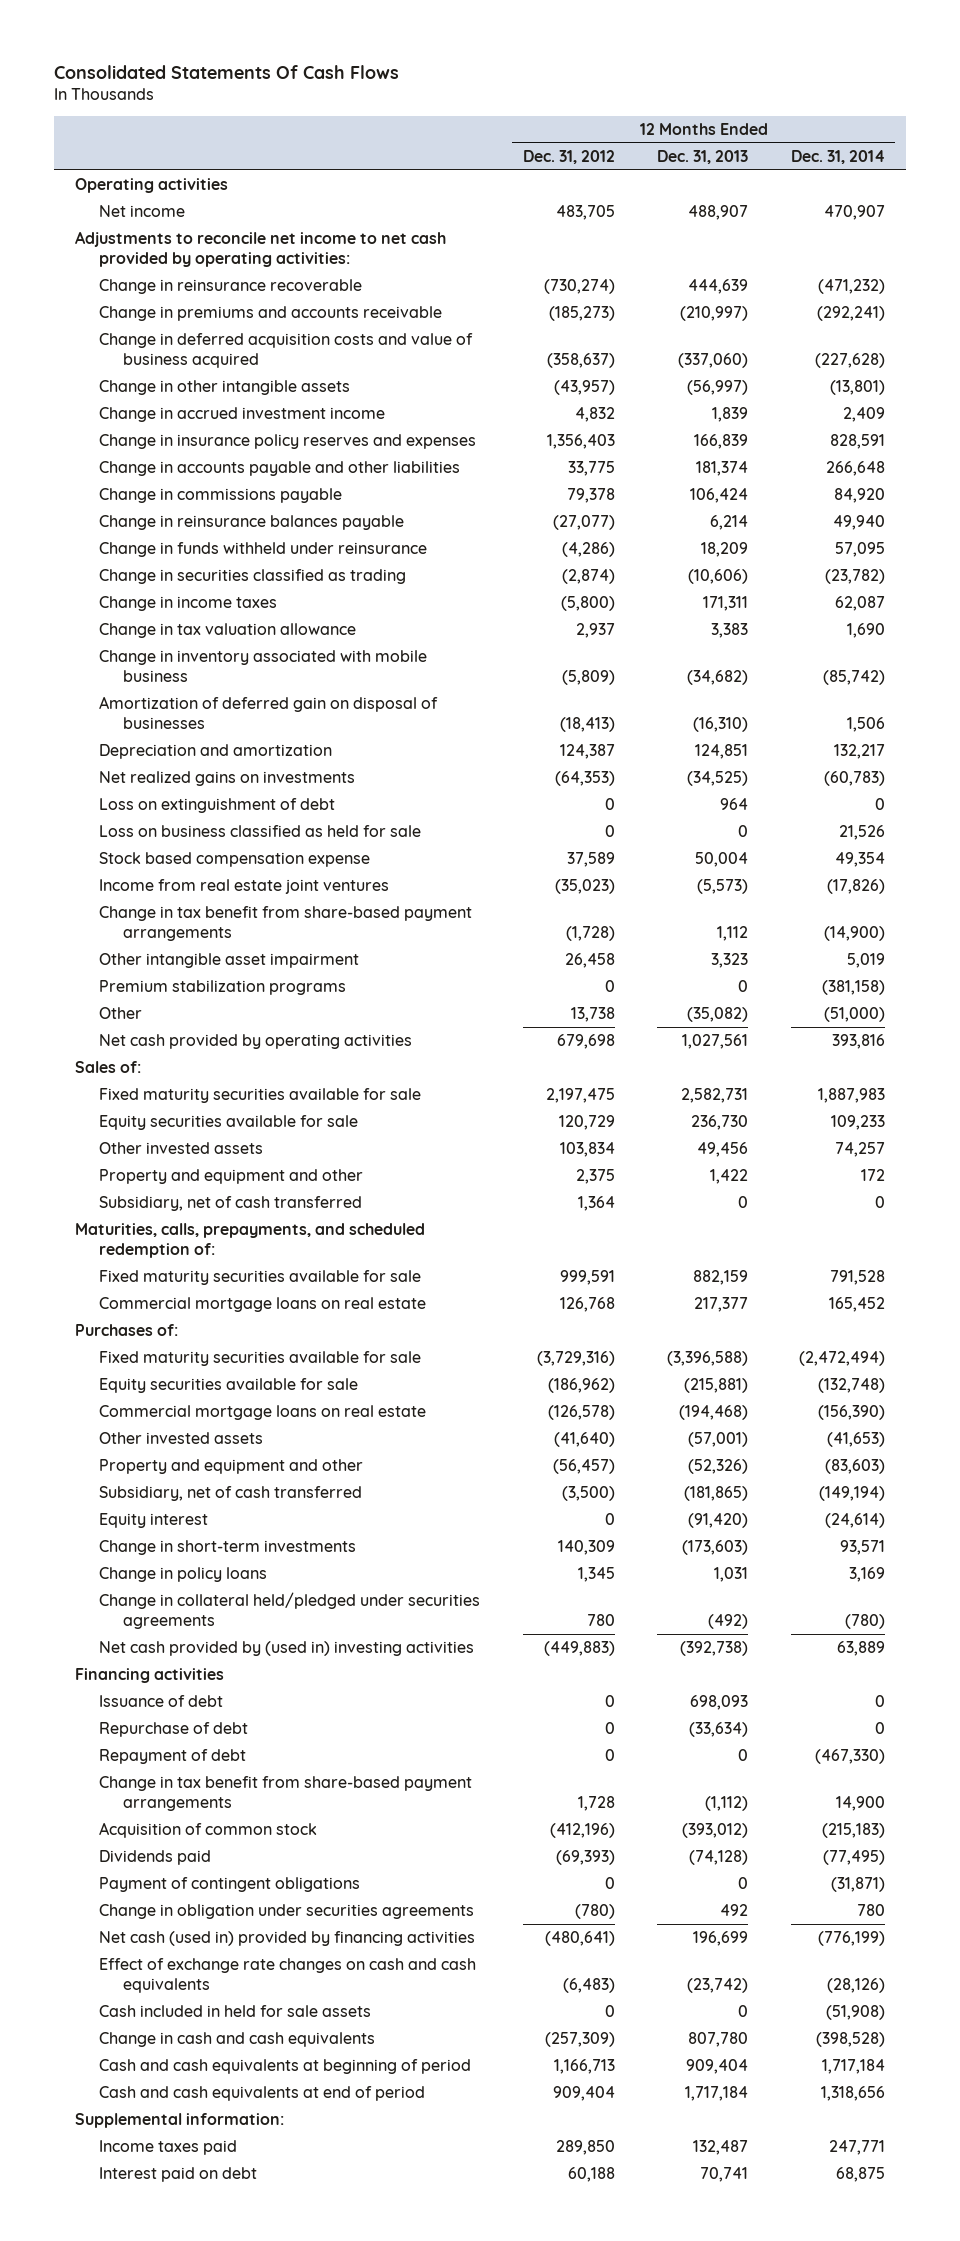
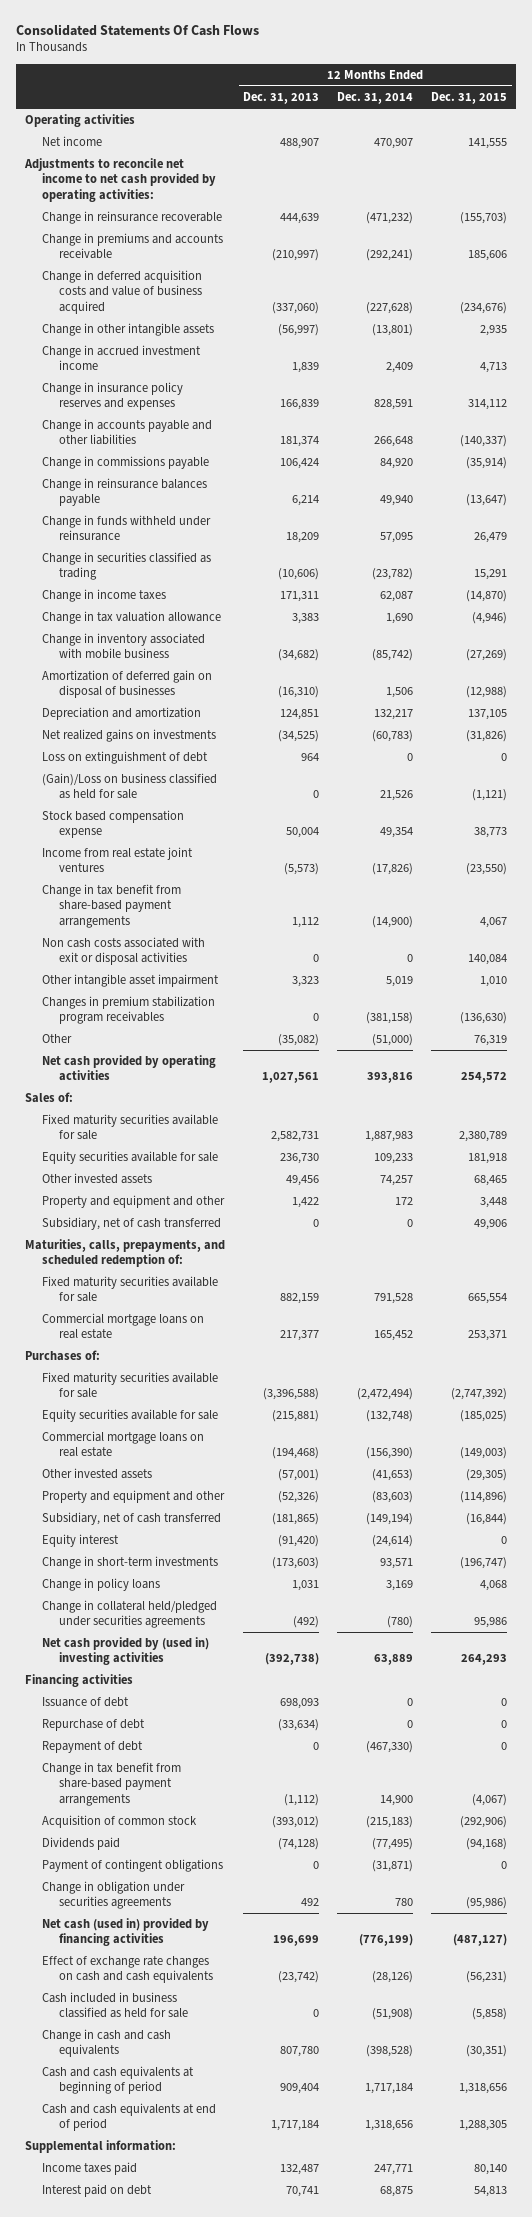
- | 12 Months Ended Dec. 31, 2012 | 12 Months Ended Dec. 31, 2013 | 12 Months Ended Dec. 31, 2014
+ | 12 Months Ended Dec. 31, 2013 | 12 Months Ended Dec. 31, 2014 | 12 Months Ended Dec. 31, 2015
- Loss on business classified as held for sale | 0 | 0 | 21,526
+ (Gain)/Loss on business classified as held for sale | 0 | 21,526 | (1,121)
+ Non cash costs associated with exit or disposal activities | 0 | 0 | 140,084
- Premium stabilization programs | 0 | 0 | (381,158)
+ Changes in premium stabilization program receivables | 0 | (381,158) | (136,630)
- Cash included in held for sale assets | 0 | 0 | (51,908)
+ Cash included in business classified as held for sale | 0 | (51,908) | (5,858)

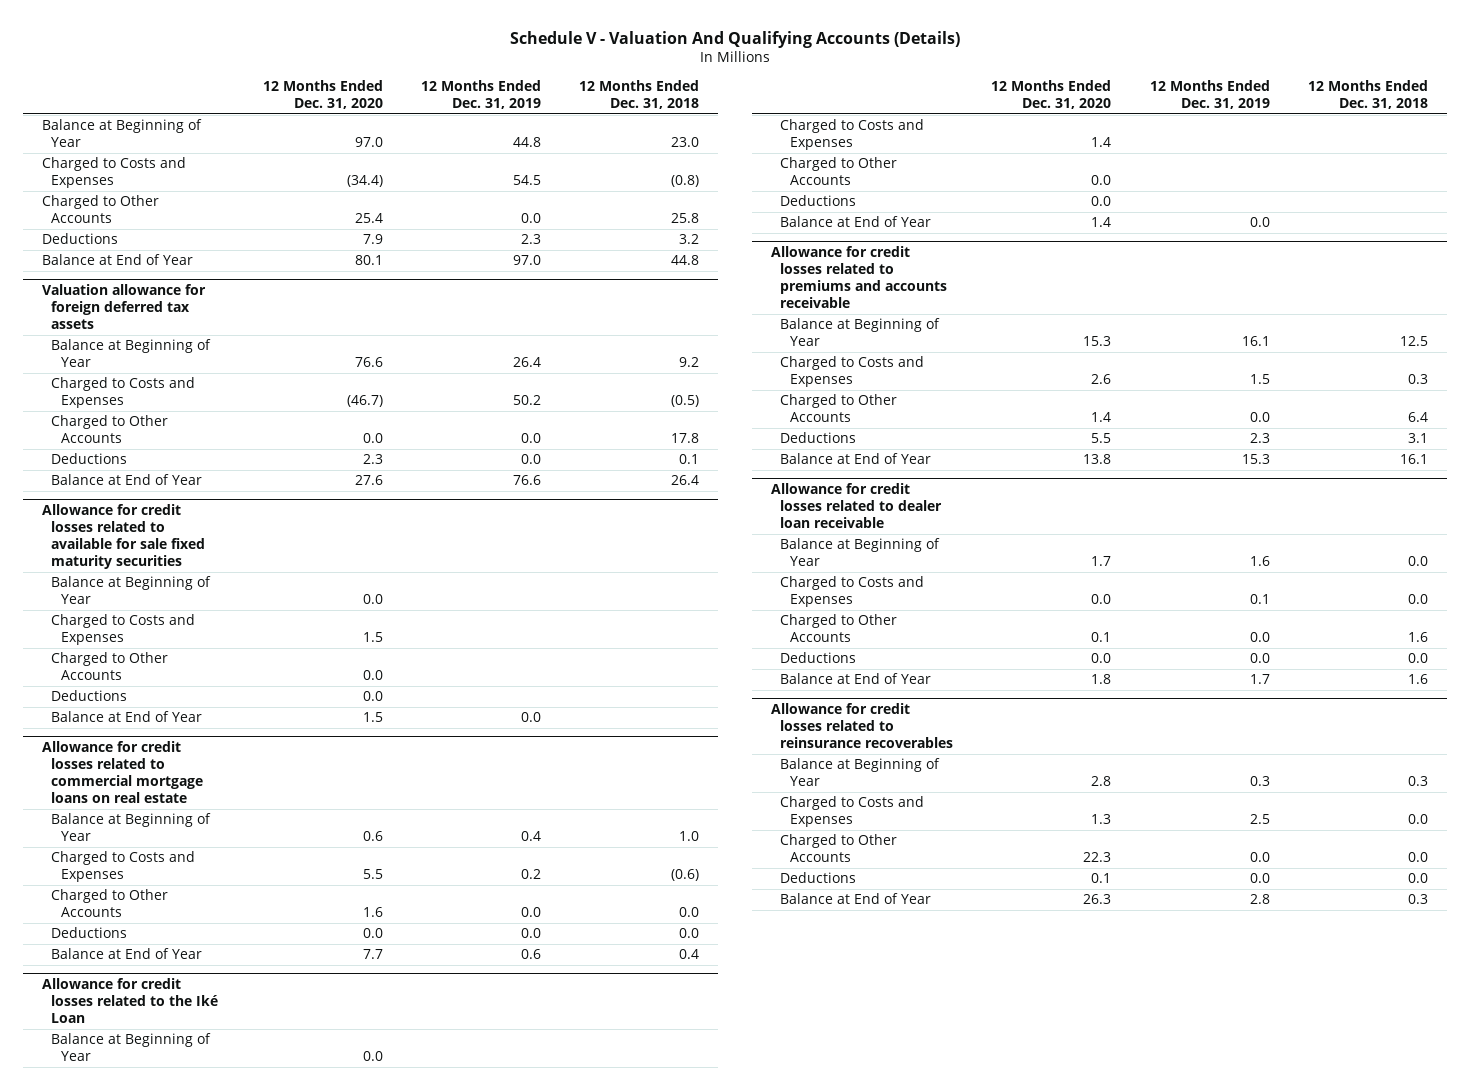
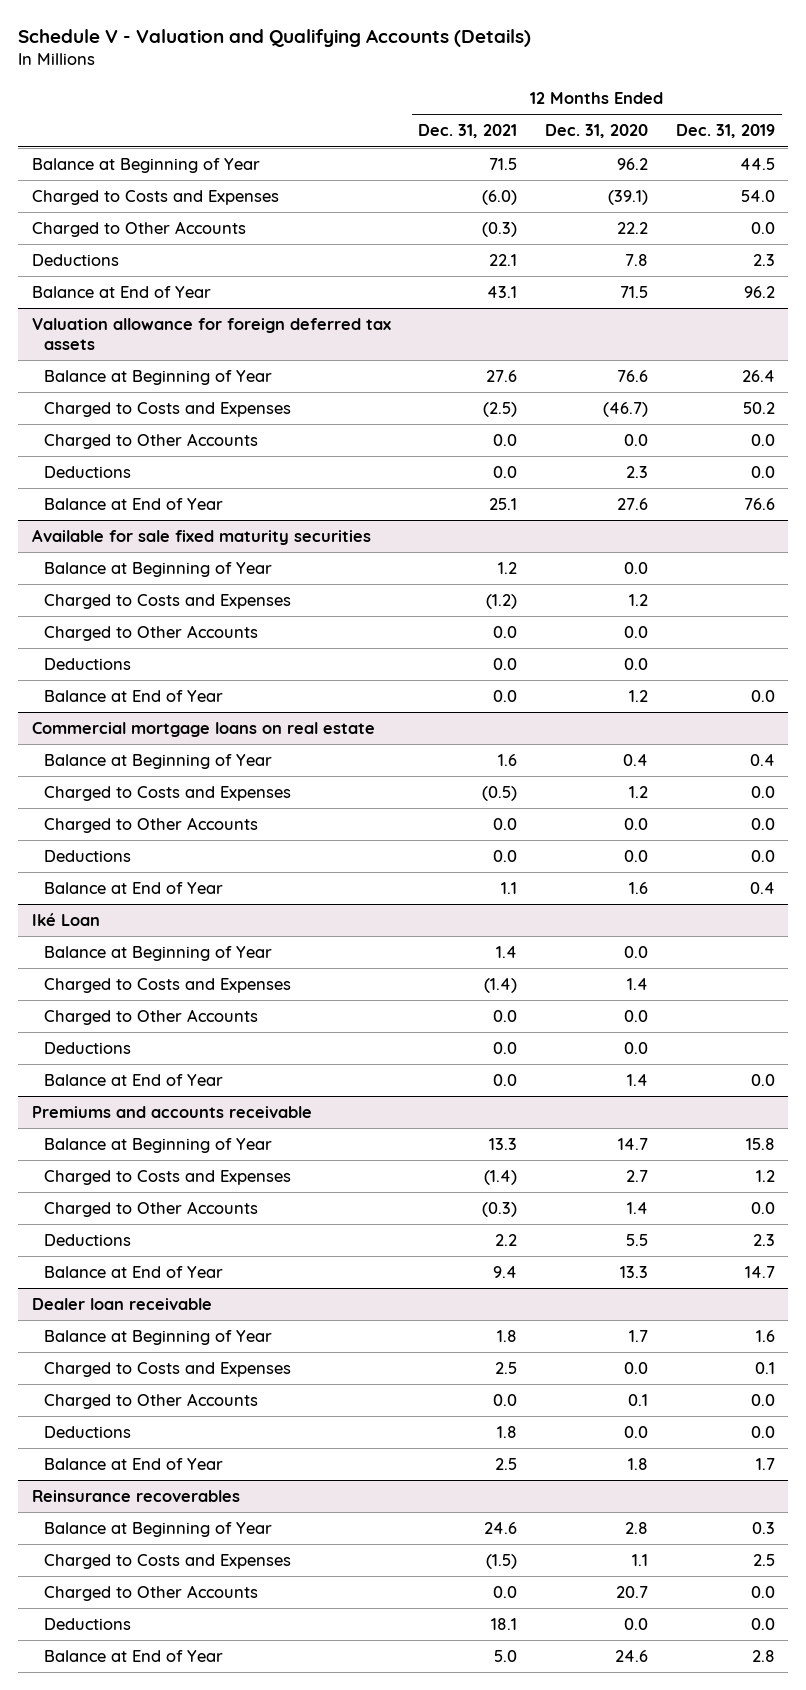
- Schedule V - Valuation And Qualifying Accounts (Details)
+ Schedule V - Valuation and Qualifying Accounts (Details)
- | 12 Months Ended Dec. 31, 2020 | 12 Months Ended Dec. 31, 2019 | 12 Months Ended Dec. 31, 2018
+ | 12 Months Ended Dec. 31, 2021 | 12 Months Ended Dec. 31, 2020 | 12 Months Ended Dec. 31, 2019
- Balance at Beginning of Year | 97.0 | 44.8 | 23.0
- Charged to Costs and Expenses | (34.4) | 54.5 | (0.8)
- Charged to Other Accounts | 25.4 | 0.0 | 25.8
- Deductions | 7.9 | 2.3 | 3.2
- Balance at End of Year | 80.1 | 97.0 | 44.8
+ Balance at Beginning of Year | 71.5 | 96.2 | 44.5
+ Charged to Costs and Expenses | (6.0) | (39.1) | 54.0
+ Charged to Other Accounts | (0.3) | 22.2 | 0.0
+ Deductions | 22.1 | 7.8 | 2.3
+ Balance at End of Year | 43.1 | 71.5 | 96.2
- Allowance for credit losses related to available for sale fixed maturity securities
+ Available for sale fixed maturity securities
- Charged to Costs and Expenses | 1.5 | |
+ Charged to Costs and Expenses | (1.2) | 1.2 |
- Balance at End of Year | 1.5 | 0.0 |
- Allowance for credit losses related to commercial mortgage loans on real estate
- Balance at Beginning of Year | 0.6 | 0.4 | 1.0
- Charged to Costs and Expenses | 5.5 | 0.2 | (0.6)
- Charged to Other Accounts | 1.6 | 0.0 | 0.0
+ Balance at End of Year | 0.0 | 1.2 | 0.0
+ Commercial mortgage loans on real estate
+ Balance at Beginning of Year | 1.6 | 0.4 | 0.4
+ Charged to Costs and Expenses | (0.5) | 1.2 | 0.0
+ Charged to Other Accounts | 0.0 | 0.0 | 0.0
- Balance at End of Year | 7.7 | 0.6 | 0.4
- Allowance for credit losses related to the Iké Loan
+ Balance at End of Year | 1.1 | 1.6 | 0.4
+ Iké Loan
- Allowance for credit losses related to premiums and accounts receivable
- Balance at Beginning of Year | 15.3 | 16.1 | 12.5
- Charged to Costs and Expenses | 2.6 | 1.5 | 0.3
+ Premiums and accounts receivable
+ Balance at Beginning of Year | 13.3 | 14.7 | 15.8
+ Charged to Costs and Expenses | (1.4) | 2.7 | 1.2
- Balance at End of Year | 13.8 | 15.3 | 16.1
- Allowance for credit losses related to dealer loan receivable
+ Balance at End of Year | 9.4 | 13.3 | 14.7
+ Dealer loan receivable
- Allowance for credit losses related to reinsurance recoverables
+ Reinsurance recoverables
- Charged to Costs and Expenses | 1.3 | 2.5 | 0.0
- Charged to Other Accounts | 22.3 | 0.0 | 0.0
- Deductions | 0.1 | 0.0 | 0.0
- Balance at End of Year | 26.3 | 2.8 | 0.3
+ Charged to Costs and Expenses | (1.5) | 1.1 | 2.5
+ Charged to Other Accounts | 0.0 | 20.7 | 0.0
+ Deductions | 18.1 | 0.0 | 0.0
+ Balance at End of Year | 5.0 | 24.6 | 2.8

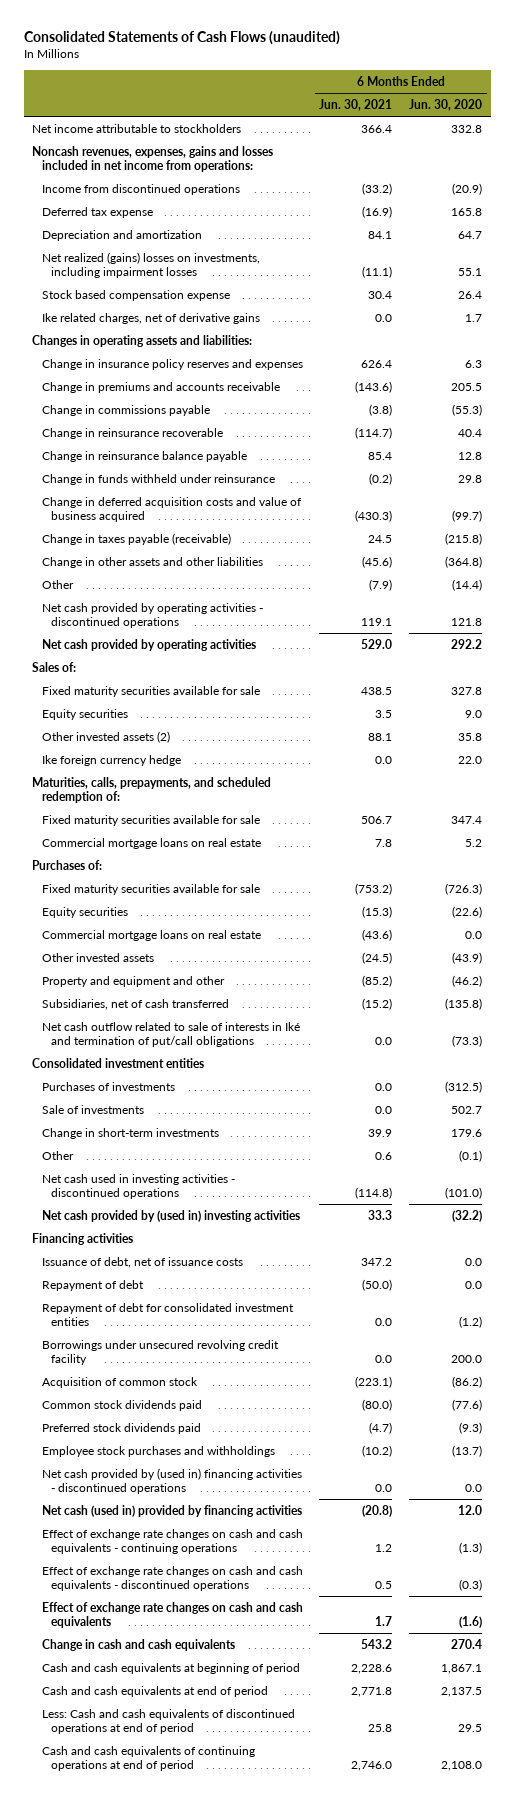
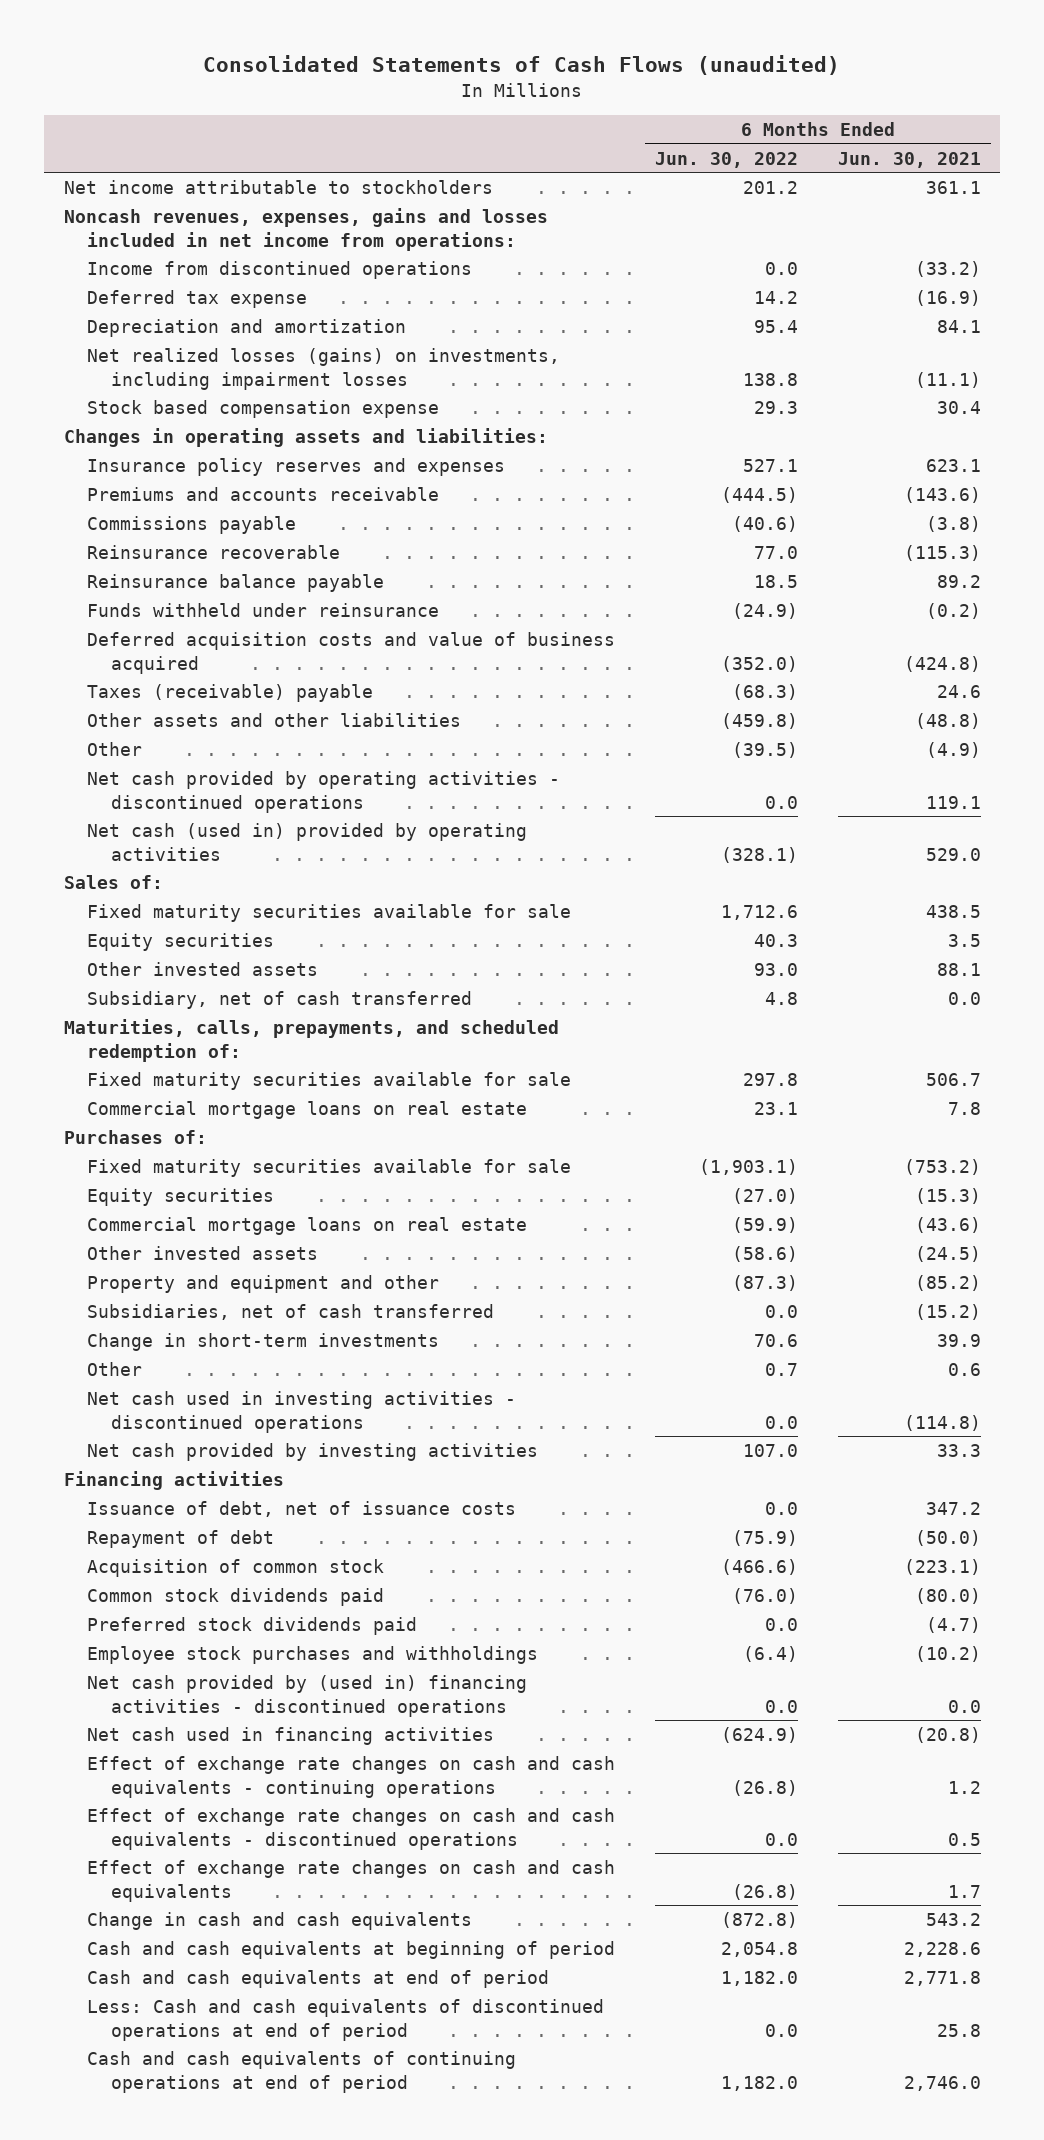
- | 6 Months Ended Jun. 30, 2021 | 6 Months Ended Jun. 30, 2020
+ | 6 Months Ended Jun. 30, 2022 | 6 Months Ended Jun. 30, 2021
- Net income attributable to stockholders | 366.4 | 332.8
+ Net income attributable to stockholders | 201.2 | 361.1
- Net realized (gains) losses on investments, including impairment losses | (11.1) | 55.1
+ Net realized losses (gains) on investments, including impairment losses | 138.8 | (11.1)
- Ike related charges, net of derivative gains | 0.0 | 1.7
- Change in insurance policy reserves and expenses | 626.4 | 6.3
- Change in premiums and accounts receivable | (143.6) | 205.5
- Change in commissions payable | (3.8) | (55.3)
- Change in reinsurance recoverable | (114.7) | 40.4
- Change in reinsurance balance payable | 85.4 | 12.8
- Change in funds withheld under reinsurance | (0.2) | 29.8
- Change in deferred acquisition costs and value of business acquired | (430.3) | (99.7)
- Change in taxes payable (receivable) | 24.5 | (215.8)
- Change in other assets and other liabilities | (45.6) | (364.8)
- Other | (7.9) | (14.4)
+ Insurance policy reserves and expenses | 527.1 | 623.1
+ Premiums and accounts receivable | (444.5) | (143.6)
+ Commissions payable | (40.6) | (3.8)
+ Reinsurance recoverable | 77.0 | (115.3)
+ Reinsurance balance payable | 18.5 | 89.2
+ Funds withheld under reinsurance | (24.9) | (0.2)
+ Deferred acquisition costs and value of business acquired | (352.0) | (424.8)
+ Taxes (receivable) payable | (68.3) | 24.6
+ Other assets and other liabilities | (459.8) | (48.8)
+ Other | (39.5) | (4.9)
- Net cash provided by operating activities | 529.0 | 292.2
+ Net cash (used in) provided by operating activities | (328.1) | 529.0
- Other invested assets (2) | 88.1 | 35.8
- Ike foreign currency hedge | 0.0 | 22.0
+ Other invested assets | 93.0 | 88.1
+ Subsidiary, net of cash transferred | 4.8 | 0.0
- Net cash outflow related to sale of interests in Iké and termination of put/call obligations | 0.0 | (73.3)
- Consolidated investment entities
- Purchases of investments | 0.0 | (312.5)
- Sale of investments | 0.0 | 502.7
- Net cash provided by (used in) investing activities | 33.3 | (32.2)
+ Net cash provided by investing activities | 107.0 | 33.3
- Repayment of debt for consolidated investment entities | 0.0 | (1.2)
- Borrowings under unsecured revolving credit facility | 0.0 | 200.0
- Net cash (used in) provided by financing activities | (20.8) | 12.0
+ Net cash used in financing activities | (624.9) | (20.8)

